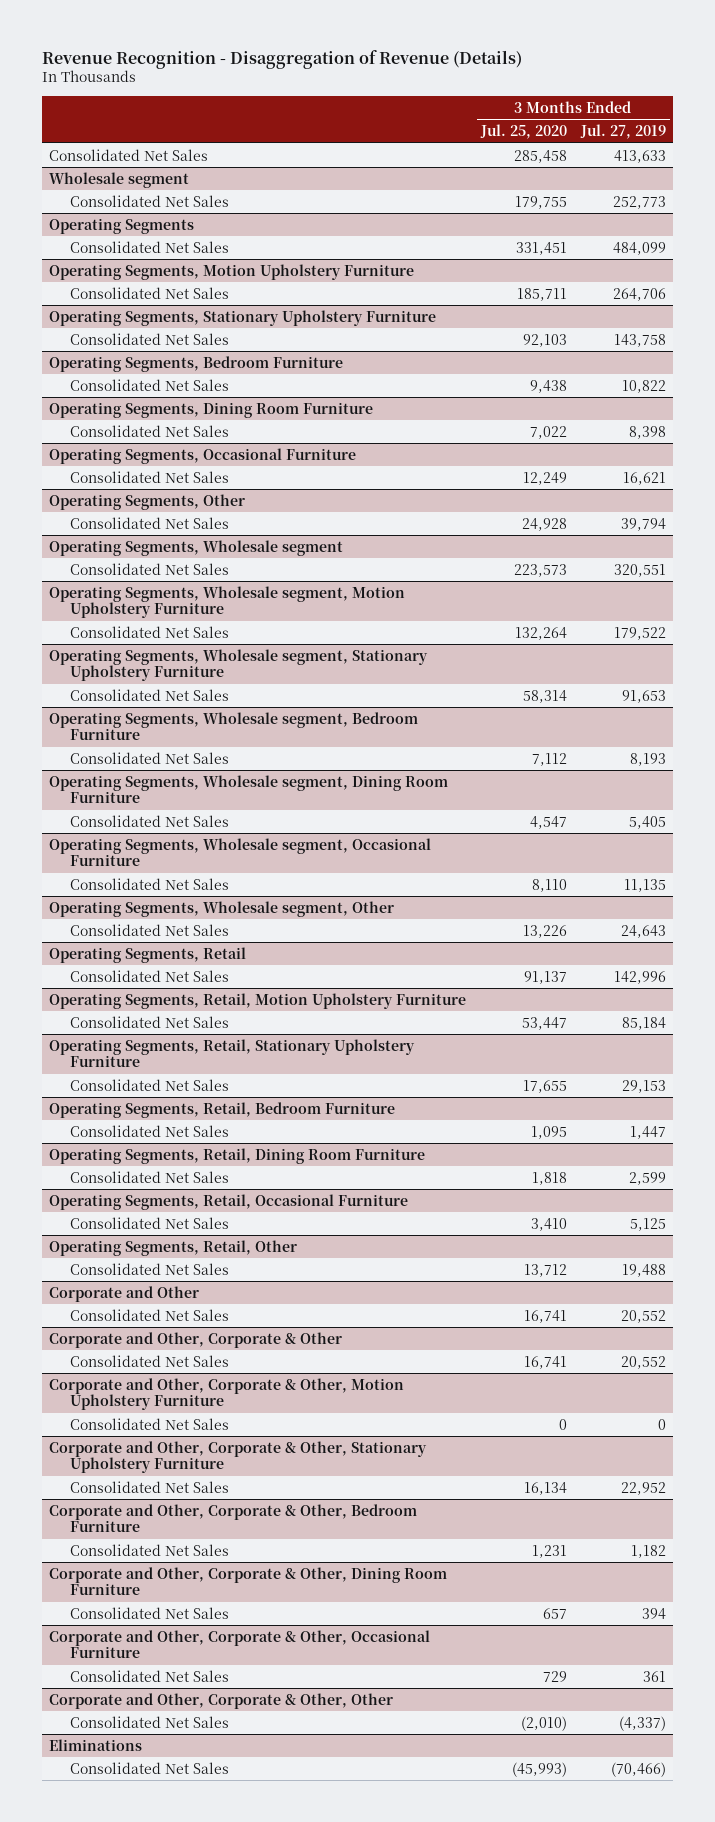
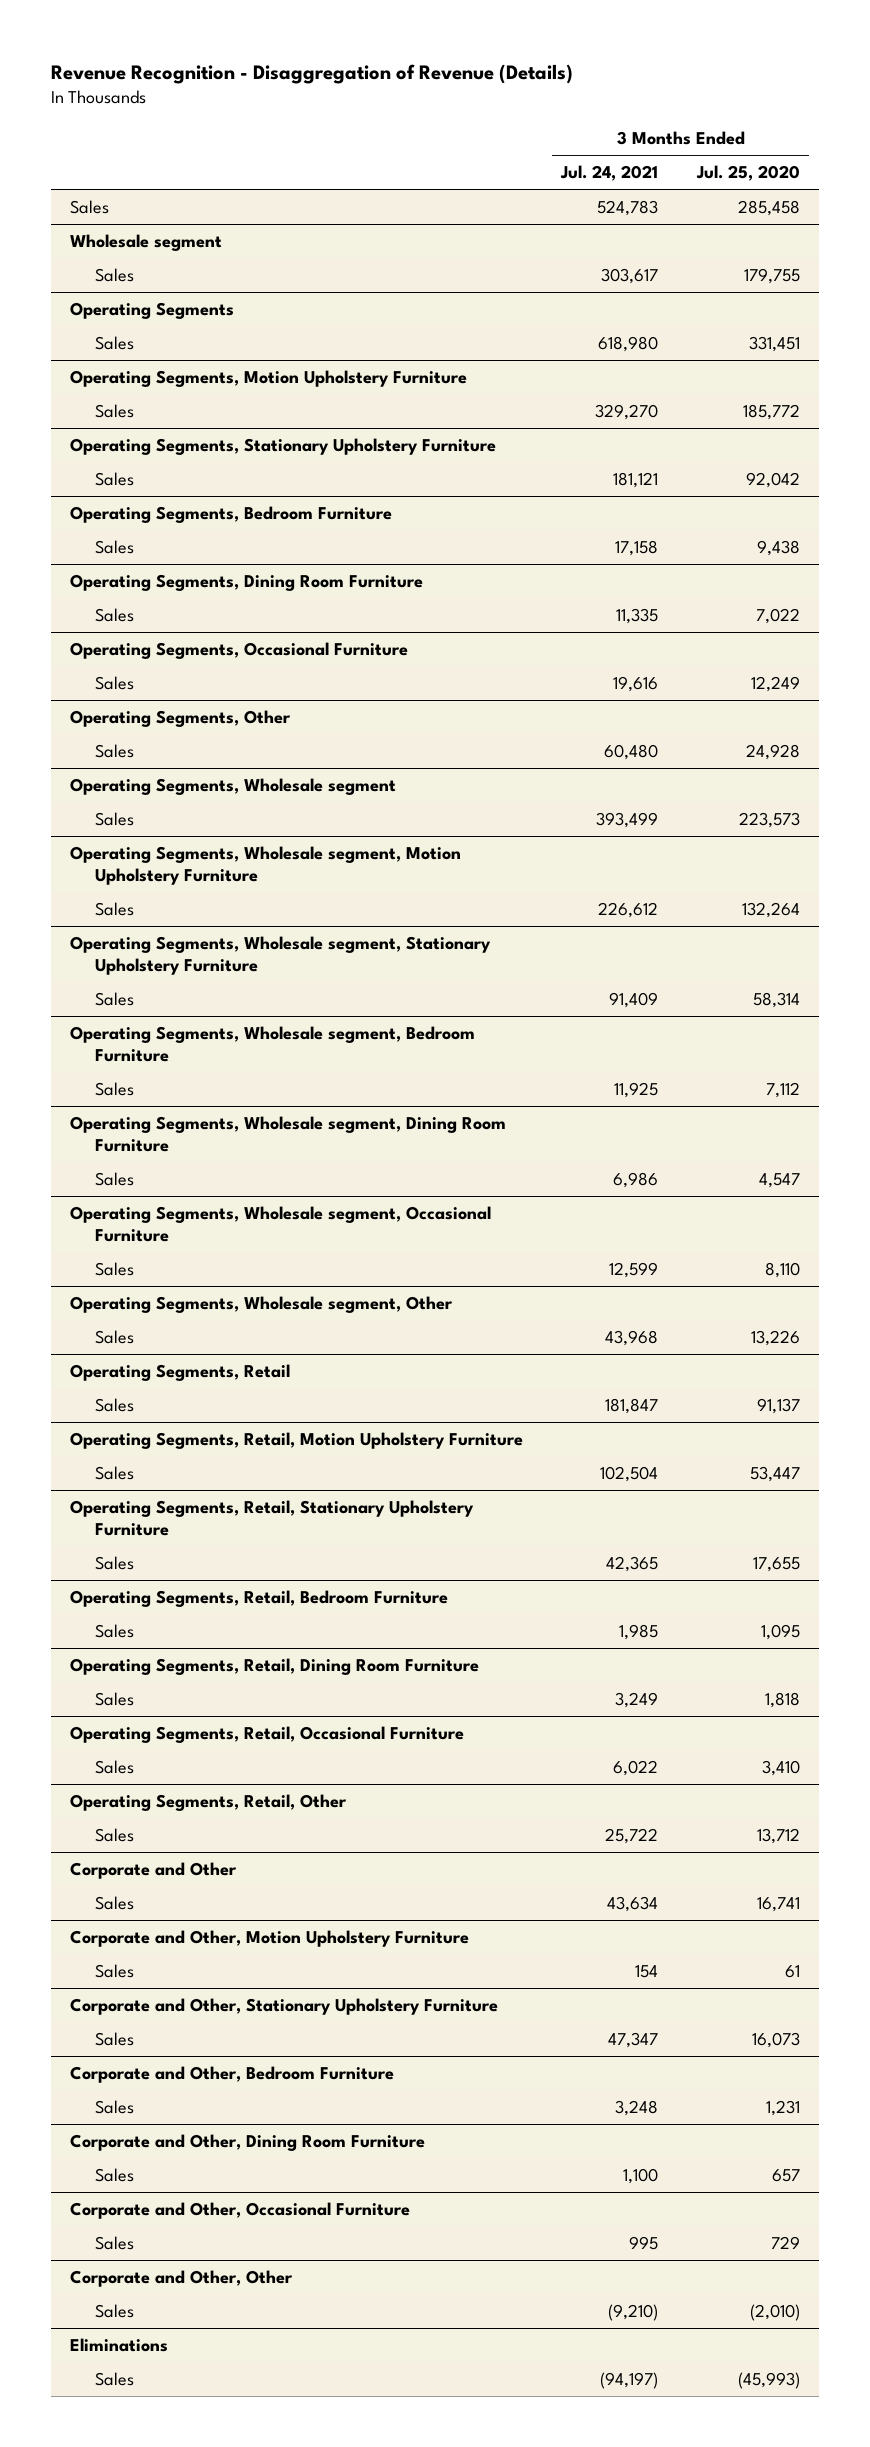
- | 3 Months Ended Jul. 25, 2020 | 3 Months Ended Jul. 27, 2019
+ | 3 Months Ended Jul. 24, 2021 | 3 Months Ended Jul. 25, 2020
- Consolidated Net Sales | 285,458 | 413,633
+ Sales | 524,783 | 285,458
@ Wholesale segment
- Consolidated Net Sales | 179,755 | 252,773
+ Sales | 303,617 | 179,755
@ Operating Segments
- Consolidated Net Sales | 331,451 | 484,099
+ Sales | 618,980 | 331,451
@ Operating Segments, Motion Upholstery Furniture
- Consolidated Net Sales | 185,711 | 264,706
+ Sales | 329,270 | 185,772
@ Operating Segments, Stationary Upholstery Furniture
- Consolidated Net Sales | 92,103 | 143,758
+ Sales | 181,121 | 92,042
@ Operating Segments, Bedroom Furniture
- Consolidated Net Sales | 9,438 | 10,822
+ Sales | 17,158 | 9,438
@ Operating Segments, Dining Room Furniture
- Consolidated Net Sales | 7,022 | 8,398
+ Sales | 11,335 | 7,022
@ Operating Segments, Occasional Furniture
- Consolidated Net Sales | 12,249 | 16,621
+ Sales | 19,616 | 12,249
@ Operating Segments, Other
- Consolidated Net Sales | 24,928 | 39,794
+ Sales | 60,480 | 24,928
@ Operating Segments, Wholesale segment
- Consolidated Net Sales | 223,573 | 320,551
+ Sales | 393,499 | 223,573
@ Operating Segments, Wholesale segment, Motion Upholstery Furniture
- Consolidated Net Sales | 132,264 | 179,522
+ Sales | 226,612 | 132,264
@ Operating Segments, Wholesale segment, Stationary Upholstery Furniture
- Consolidated Net Sales | 58,314 | 91,653
+ Sales | 91,409 | 58,314
@ Operating Segments, Wholesale segment, Bedroom Furniture
- Consolidated Net Sales | 7,112 | 8,193
+ Sales | 11,925 | 7,112
@ Operating Segments, Wholesale segment, Dining Room Furniture
- Consolidated Net Sales | 4,547 | 5,405
+ Sales | 6,986 | 4,547
@ Operating Segments, Wholesale segment, Occasional Furniture
- Consolidated Net Sales | 8,110 | 11,135
+ Sales | 12,599 | 8,110
@ Operating Segments, Wholesale segment, Other
- Consolidated Net Sales | 13,226 | 24,643
+ Sales | 43,968 | 13,226
@ Operating Segments, Retail
- Consolidated Net Sales | 91,137 | 142,996
+ Sales | 181,847 | 91,137
@ Operating Segments, Retail, Motion Upholstery Furniture
- Consolidated Net Sales | 53,447 | 85,184
+ Sales | 102,504 | 53,447
@ Operating Segments, Retail, Stationary Upholstery Furniture
- Consolidated Net Sales | 17,655 | 29,153
+ Sales | 42,365 | 17,655
@ Operating Segments, Retail, Bedroom Furniture
- Consolidated Net Sales | 1,095 | 1,447
+ Sales | 1,985 | 1,095
@ Operating Segments, Retail, Dining Room Furniture
- Consolidated Net Sales | 1,818 | 2,599
+ Sales | 3,249 | 1,818
@ Operating Segments, Retail, Occasional Furniture
- Consolidated Net Sales | 3,410 | 5,125
+ Sales | 6,022 | 3,410
@ Operating Segments, Retail, Other
- Consolidated Net Sales | 13,712 | 19,488
+ Sales | 25,722 | 13,712
@ Corporate and Other
- Consolidated Net Sales | 16,741 | 20,552
- Corporate and Other, Corporate & Other
- Consolidated Net Sales | 16,741 | 20,552
- Corporate and Other, Corporate & Other, Motion Upholstery Furniture
- Consolidated Net Sales | 0 | 0
- Corporate and Other, Corporate & Other, Stationary Upholstery Furniture
- Consolidated Net Sales | 16,134 | 22,952
- Corporate and Other, Corporate & Other, Bedroom Furniture
- Consolidated Net Sales | 1,231 | 1,182
- Corporate and Other, Corporate & Other, Dining Room Furniture
- Consolidated Net Sales | 657 | 394
- Corporate and Other, Corporate & Other, Occasional Furniture
- Consolidated Net Sales | 729 | 361
- Corporate and Other, Corporate & Other, Other
- Consolidated Net Sales | (2,010) | (4,337)
@ Corporate and Other
+ Sales | 43,634 | 16,741
+ Corporate and Other, Motion Upholstery Furniture
+ Sales | 154 | 61
+ Corporate and Other, Stationary Upholstery Furniture
+ Sales | 47,347 | 16,073
+ Corporate and Other, Bedroom Furniture
+ Sales | 3,248 | 1,231
+ Corporate and Other, Dining Room Furniture
+ Sales | 1,100 | 657
+ Corporate and Other, Occasional Furniture
+ Sales | 995 | 729
+ Corporate and Other, Other
+ Sales | (9,210) | (2,010)
@ Eliminations
- Consolidated Net Sales | (45,993) | (70,466)
+ Sales | (94,197) | (45,993)

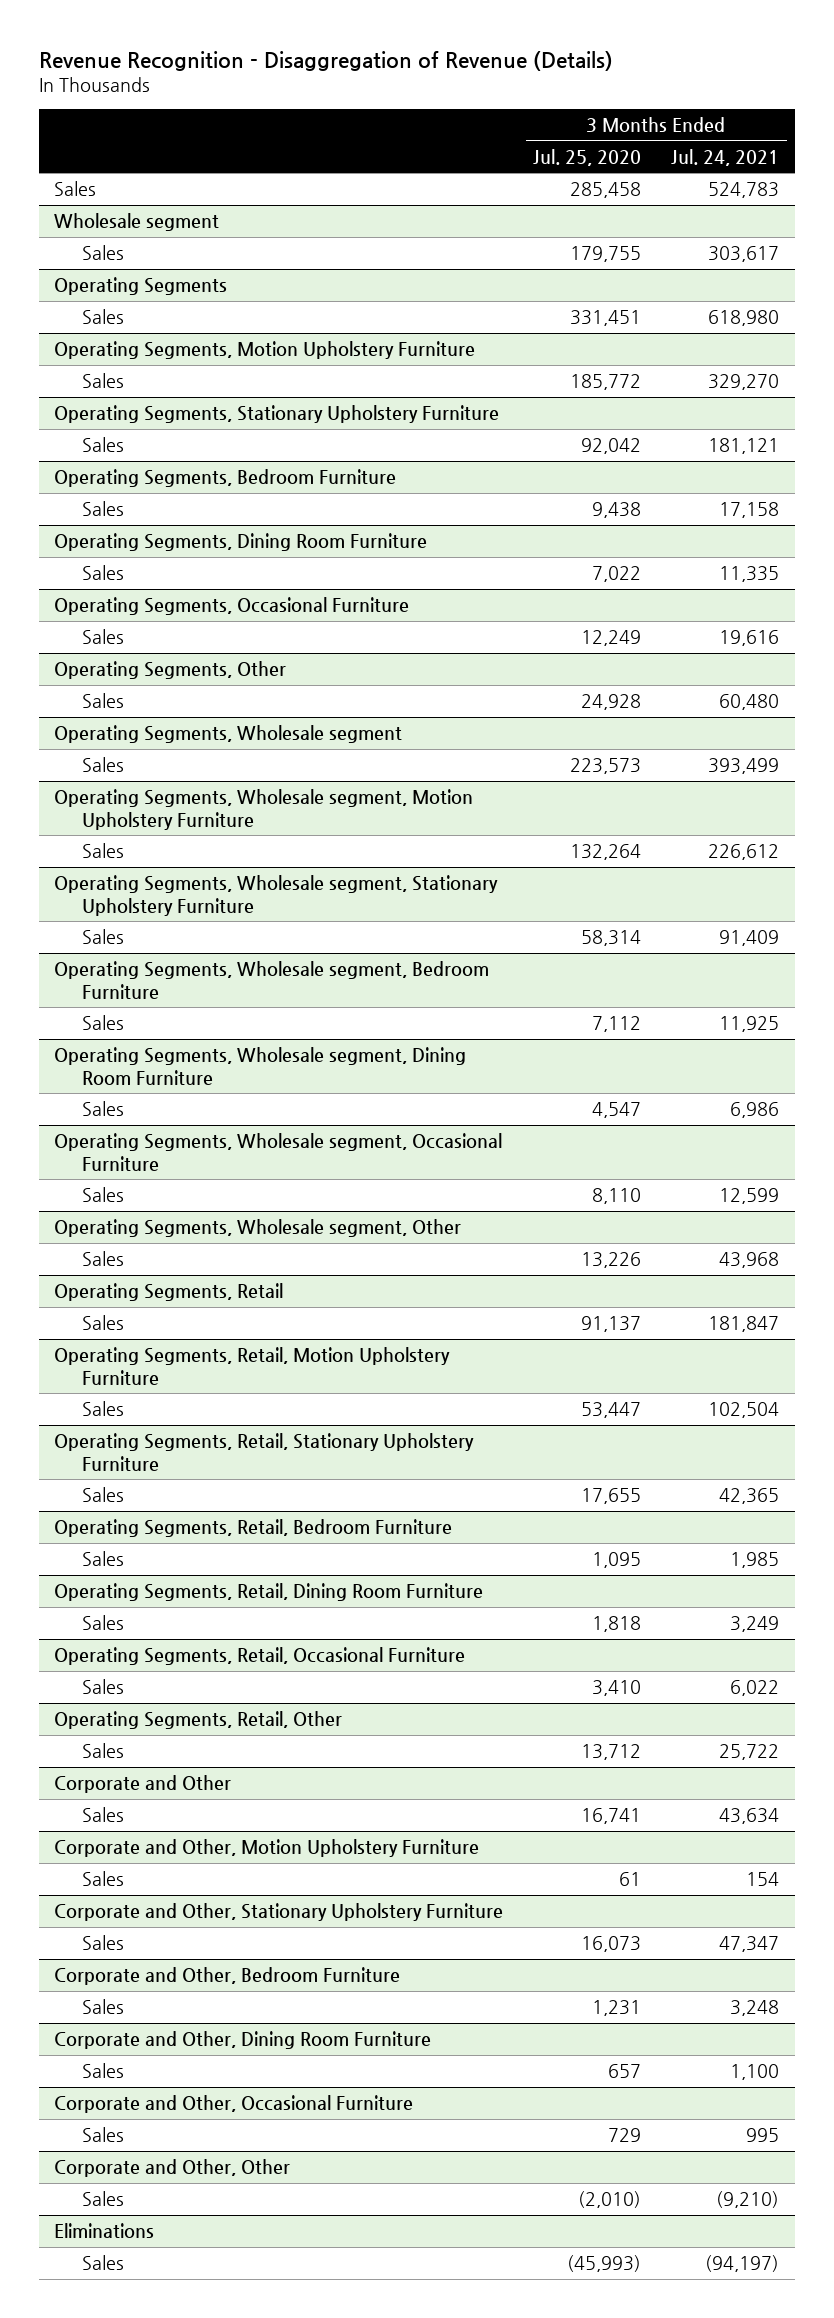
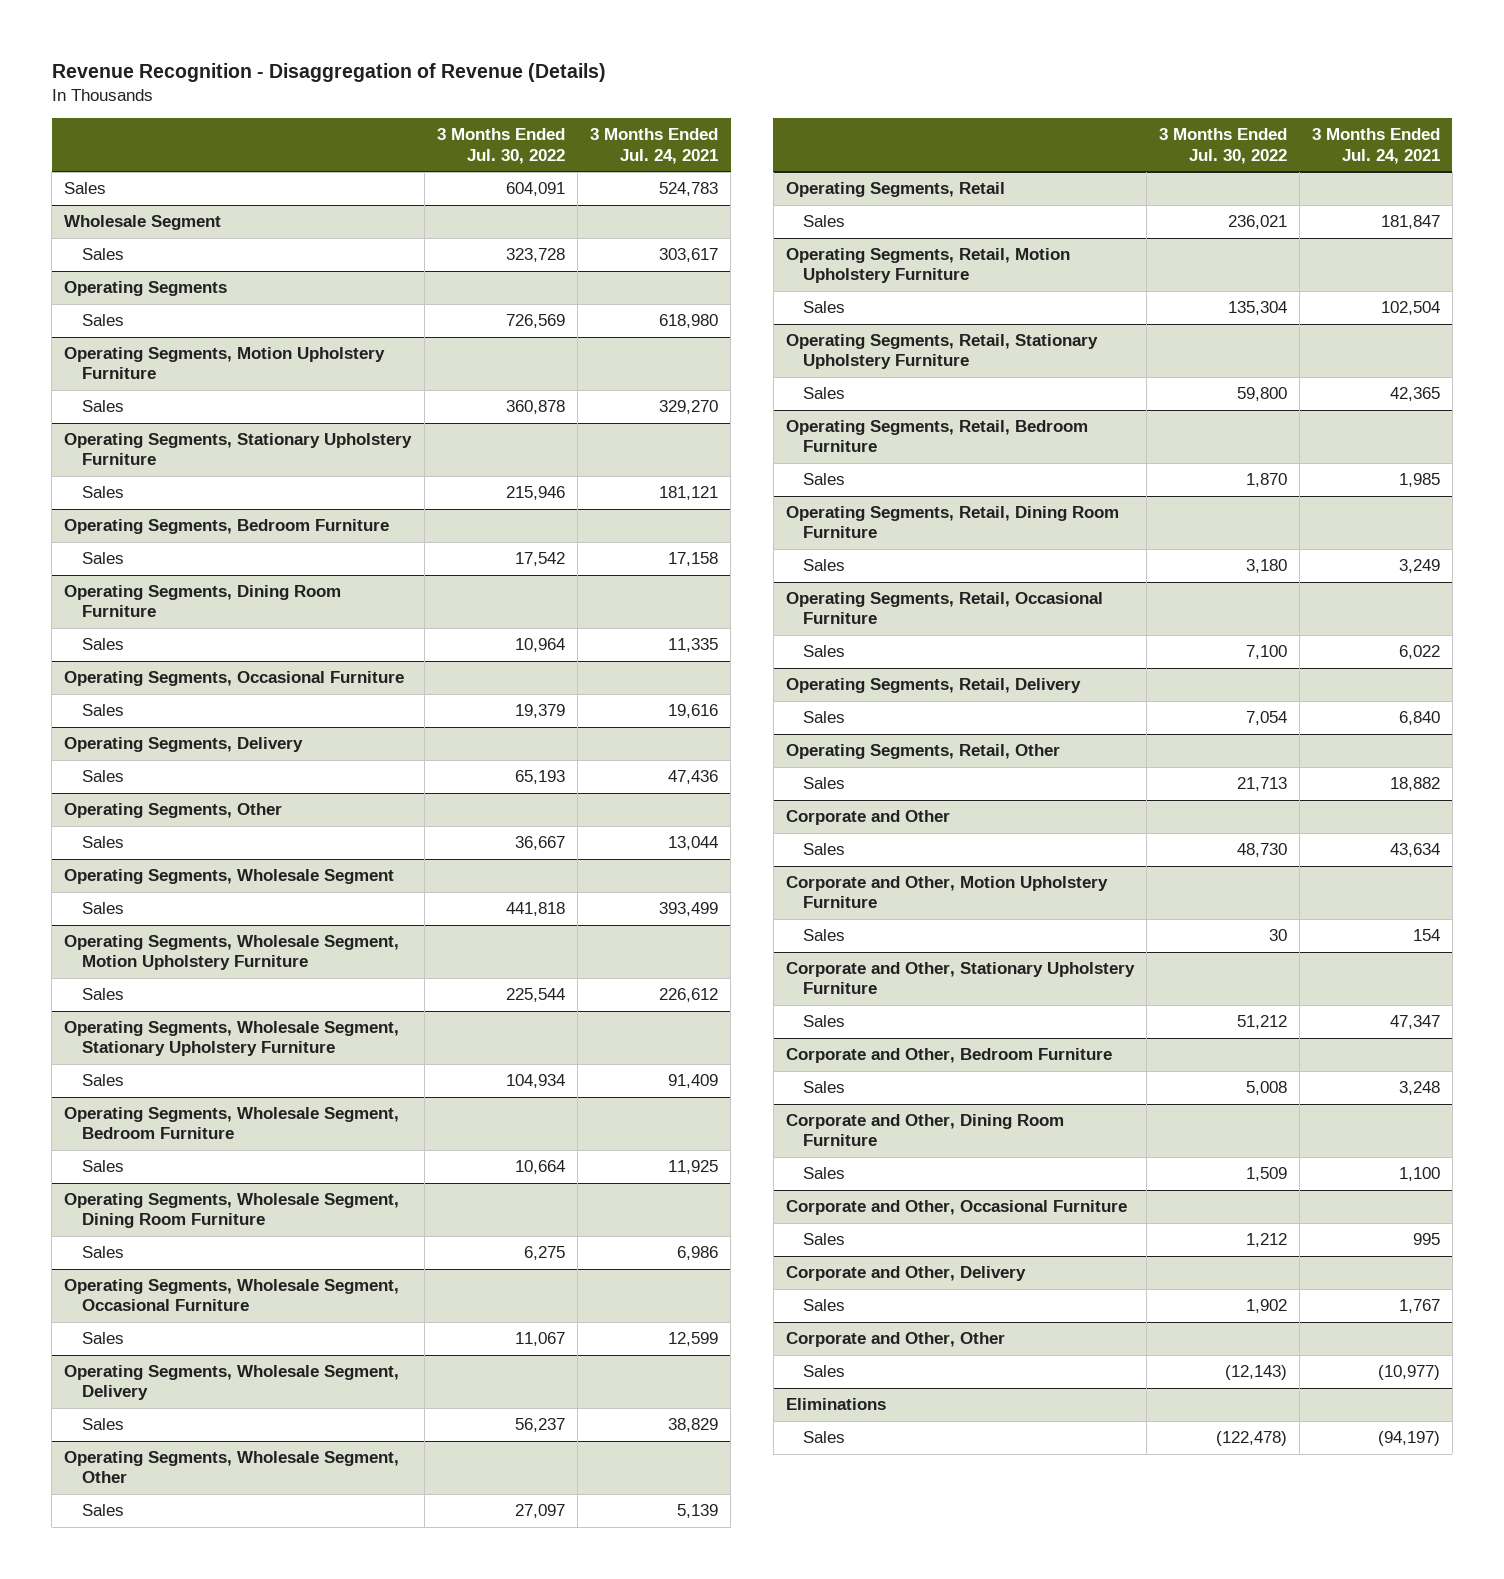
- | 3 Months Ended Jul. 25, 2020 | 3 Months Ended Jul. 24, 2021
+ | 3 Months Ended Jul. 30, 2022 | 3 Months Ended Jul. 24, 2021
- Wholesale segment
+ Wholesale Segment
+ Operating Segments, Delivery
+ Sales | 65,193 | 47,436
@ Operating Segments, Other
- Sales | 24,928 | 60,480
- Operating Segments, Wholesale segment
@ Operating Segments, Other
+ Sales | 36,667 | 13,044
+ Operating Segments, Wholesale Segment
- Operating Segments, Wholesale segment, Motion Upholstery Furniture
+ Operating Segments, Wholesale Segment, Motion Upholstery Furniture
- Operating Segments, Wholesale segment, Stationary Upholstery Furniture
+ Operating Segments, Wholesale Segment, Stationary Upholstery Furniture
- Operating Segments, Wholesale segment, Bedroom Furniture
+ Operating Segments, Wholesale Segment, Bedroom Furniture
- Operating Segments, Wholesale segment, Dining Room Furniture
+ Operating Segments, Wholesale Segment, Dining Room Furniture
- Operating Segments, Wholesale segment, Occasional Furniture
+ Operating Segments, Wholesale Segment, Occasional Furniture
- Operating Segments, Wholesale segment, Other
- Sales | 13,226 | 43,968
+ Operating Segments, Wholesale Segment, Delivery
+ Sales | 56,237 | 38,829
+ Operating Segments, Wholesale Segment, Other
+ Sales | 27,097 | 5,139
+ Operating Segments, Retail, Delivery
+ Sales | 7,054 | 6,840
@ Operating Segments, Retail, Other
- Sales | 13,712 | 25,722
+ Sales | 21,713 | 18,882
+ Corporate and Other, Delivery
+ Sales | 1,902 | 1,767
@ Corporate and Other, Other
- Sales | (2,010) | (9,210)
+ Sales | (12,143) | (10,977)

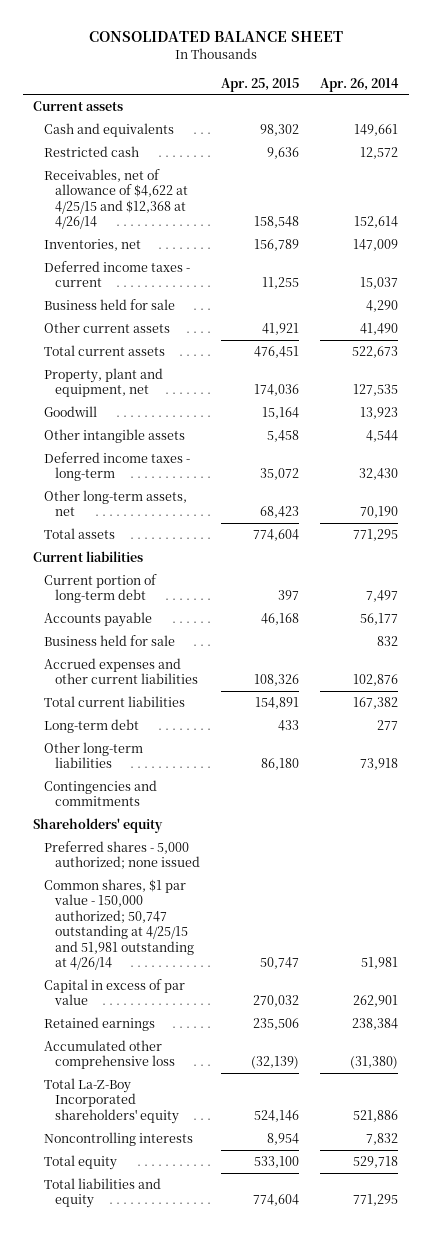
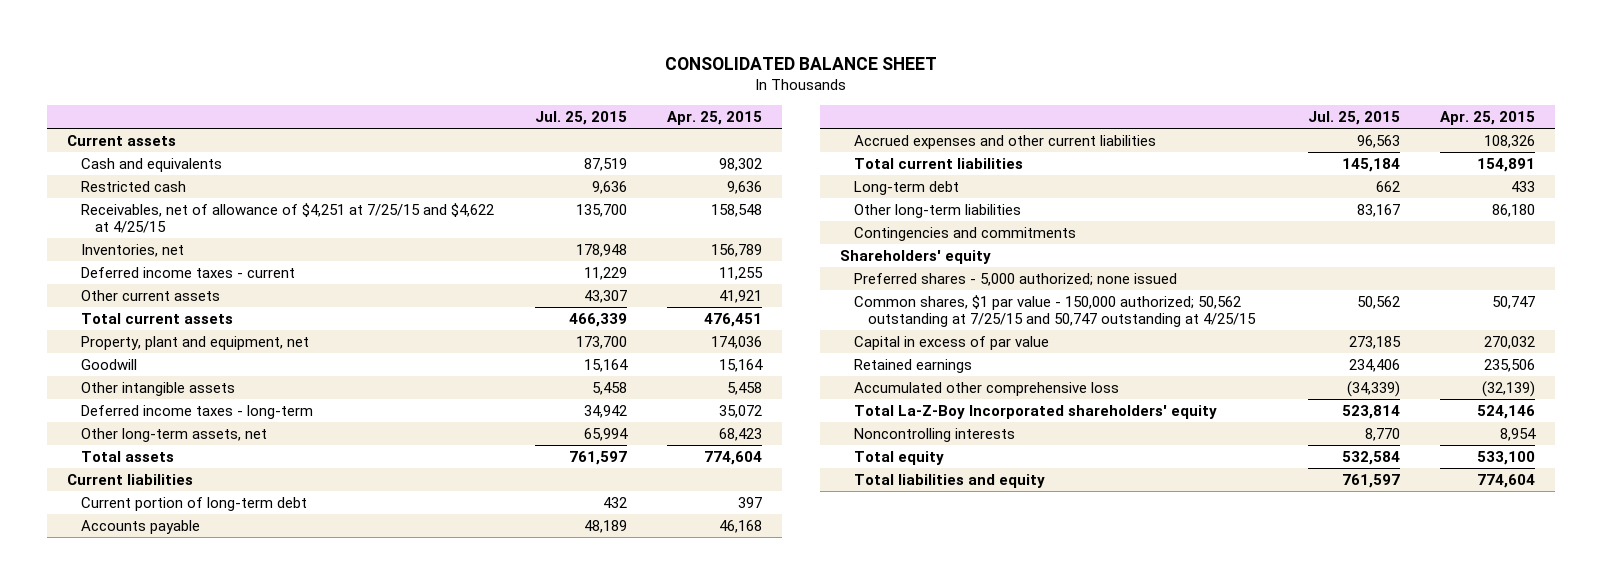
- | Apr. 25, 2015 | Apr. 26, 2014
+ | Jul. 25, 2015 | Apr. 25, 2015
- Receivables, net of allowance of $4,622 at 4/25/15 and $12,368 at 4/26/14 | 158,548 | 152,614
+ Receivables, net of allowance of $4,251 at 7/25/15 and $4,622 at 4/25/15 | 135,700 | 158,548
- Business held for sale | | 4,290
- Business held for sale | | 832
- Common shares, $1 par value - 150,000 authorized; 50,747 outstanding at 4/25/15 and 51,981 outstanding at 4/26/14 | 50,747 | 51,981
+ Common shares, $1 par value - 150,000 authorized; 50,562 outstanding at 7/25/15 and 50,747 outstanding at 4/25/15 | 50,562 | 50,747

